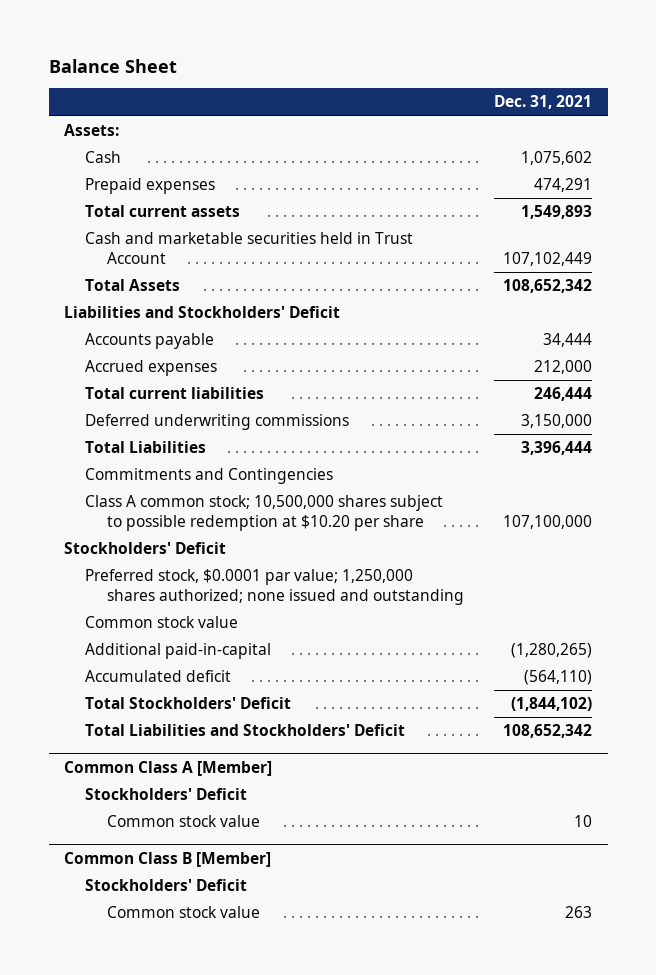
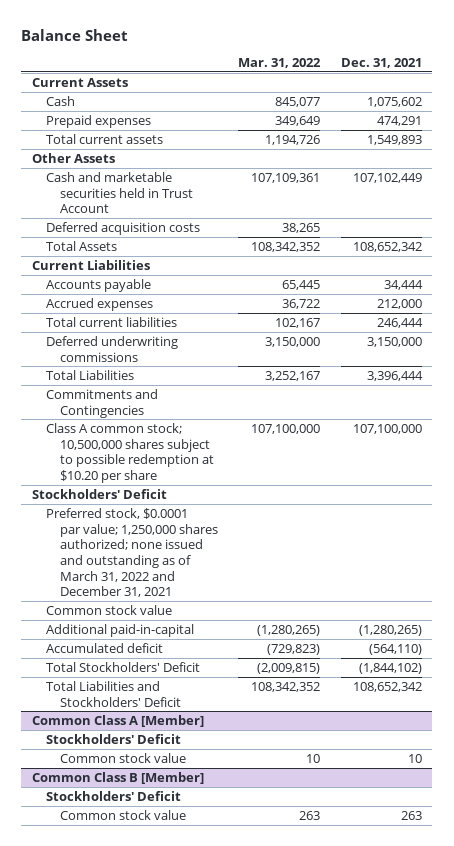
- | Dec. 31, 2021
+ | Mar. 31, 2022 | Dec. 31, 2021
- Assets:
+ Current Assets
+ Other Assets
+ Deferred acquisition costs | 38,265 |
- Liabilities and Stockholders' Deficit
+ Current Liabilities
- Preferred stock, $0.0001 par value; 1,250,000 shares authorized; none issued and outstanding
+ Preferred stock, $0.0001 par value; 1,250,000 shares authorized; none issued and outstanding as of March 31, 2022 and December 31, 2021

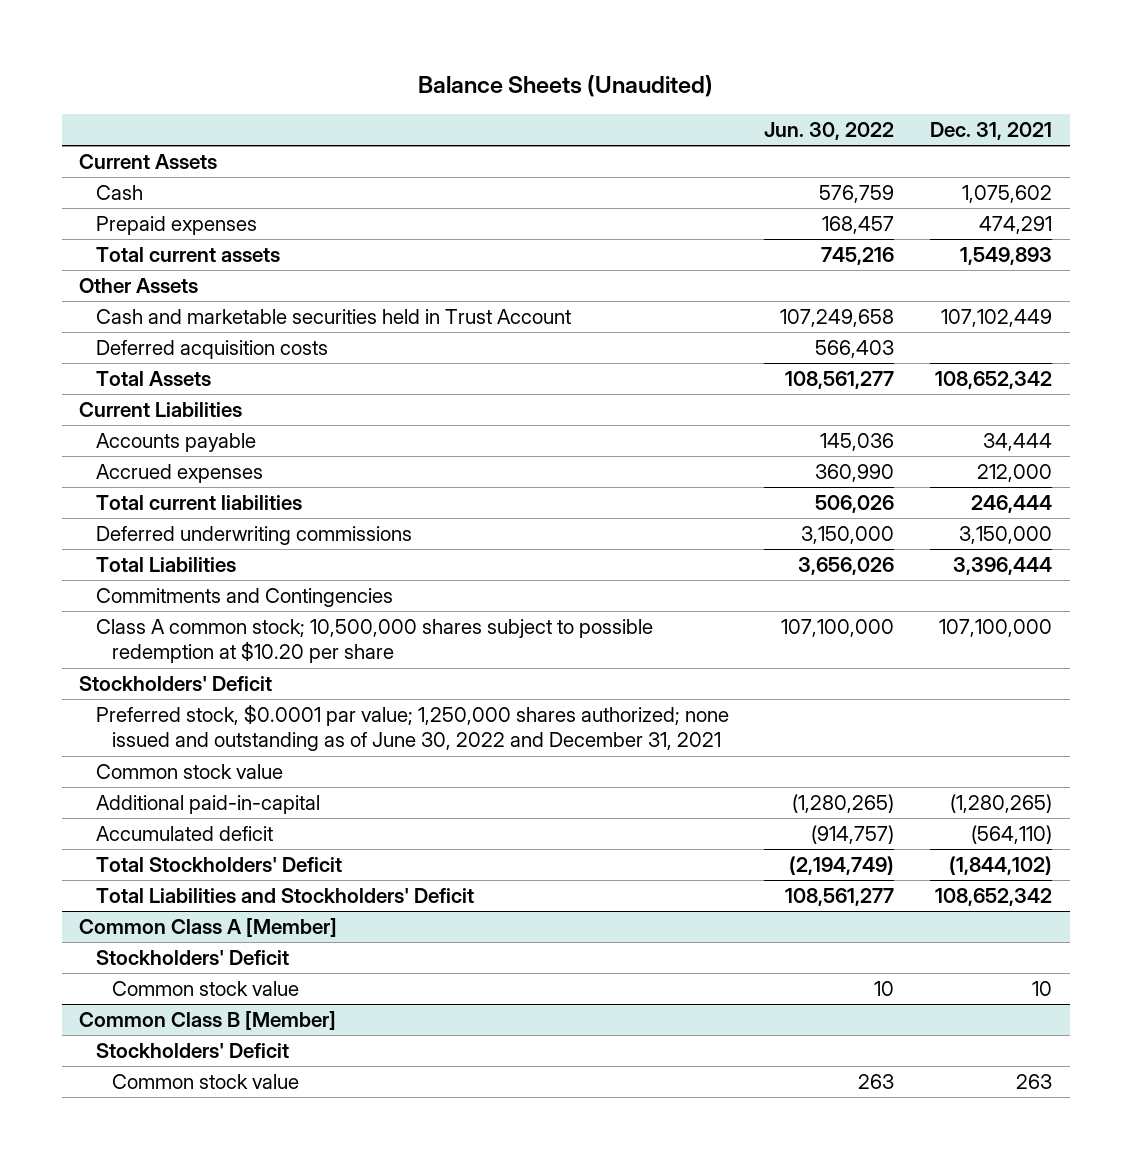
- Balance Sheet
+ Balance Sheets (Unaudited)
- | Mar. 31, 2022 | Dec. 31, 2021
+ | Jun. 30, 2022 | Dec. 31, 2021
- Preferred stock, $0.0001 par value; 1,250,000 shares authorized; none issued and outstanding as of March 31, 2022 and December 31, 2021
+ Preferred stock, $0.0001 par value; 1,250,000 shares authorized; none issued and outstanding as of June 30, 2022 and December 31, 2021

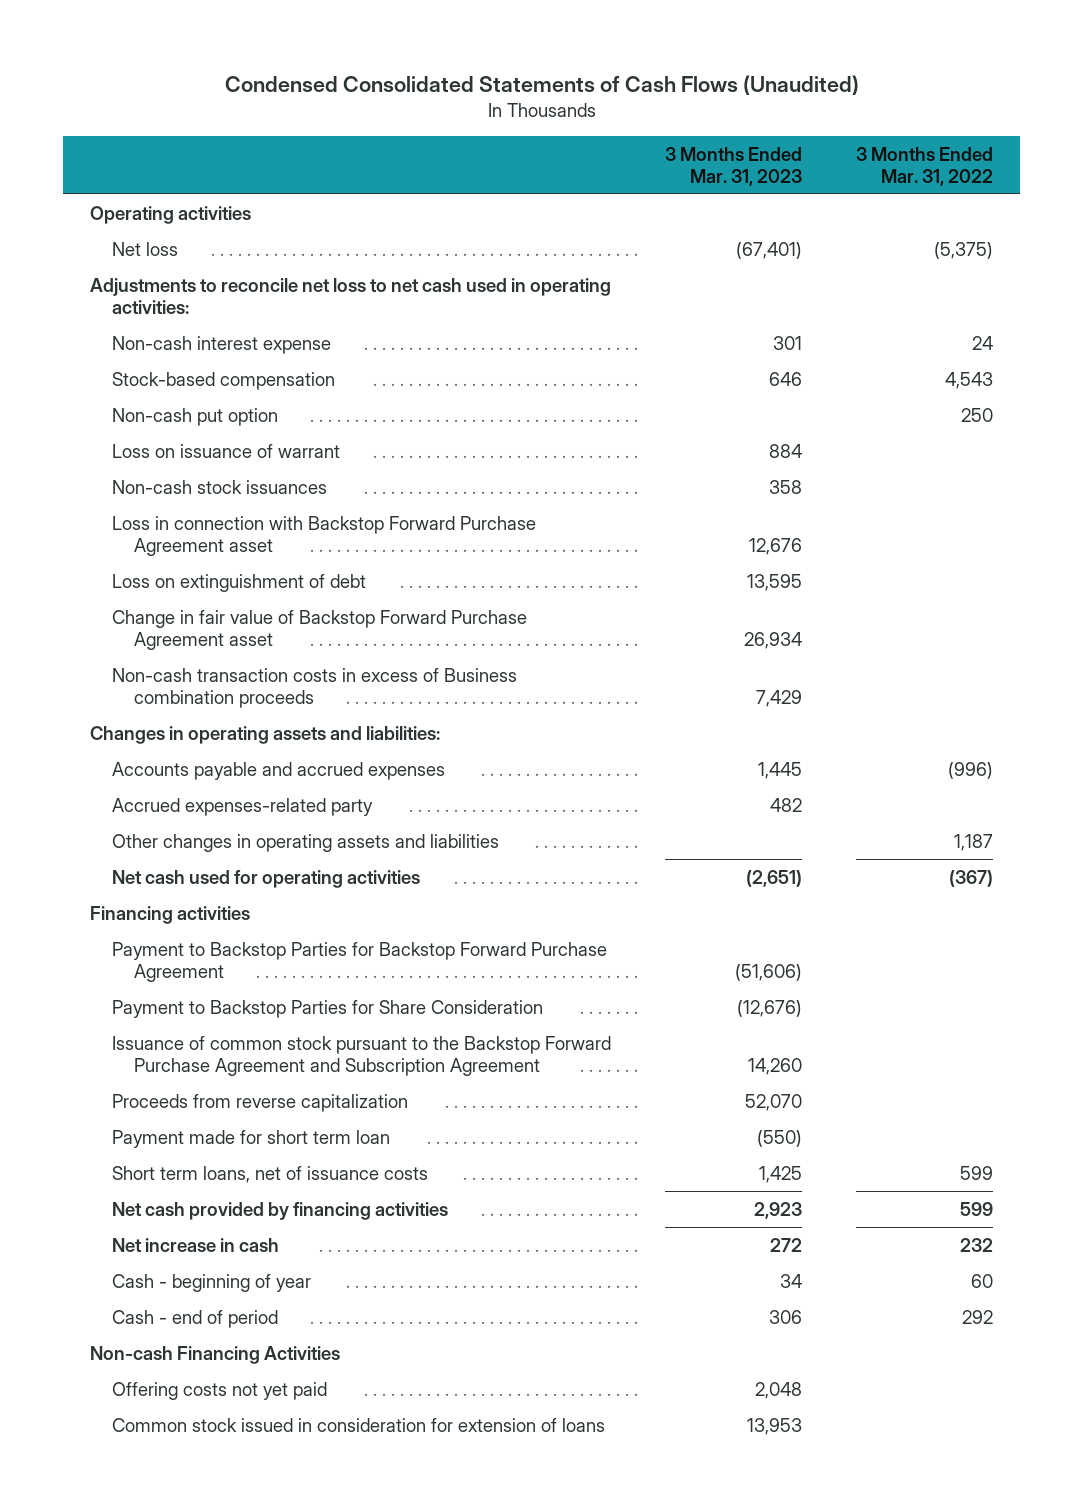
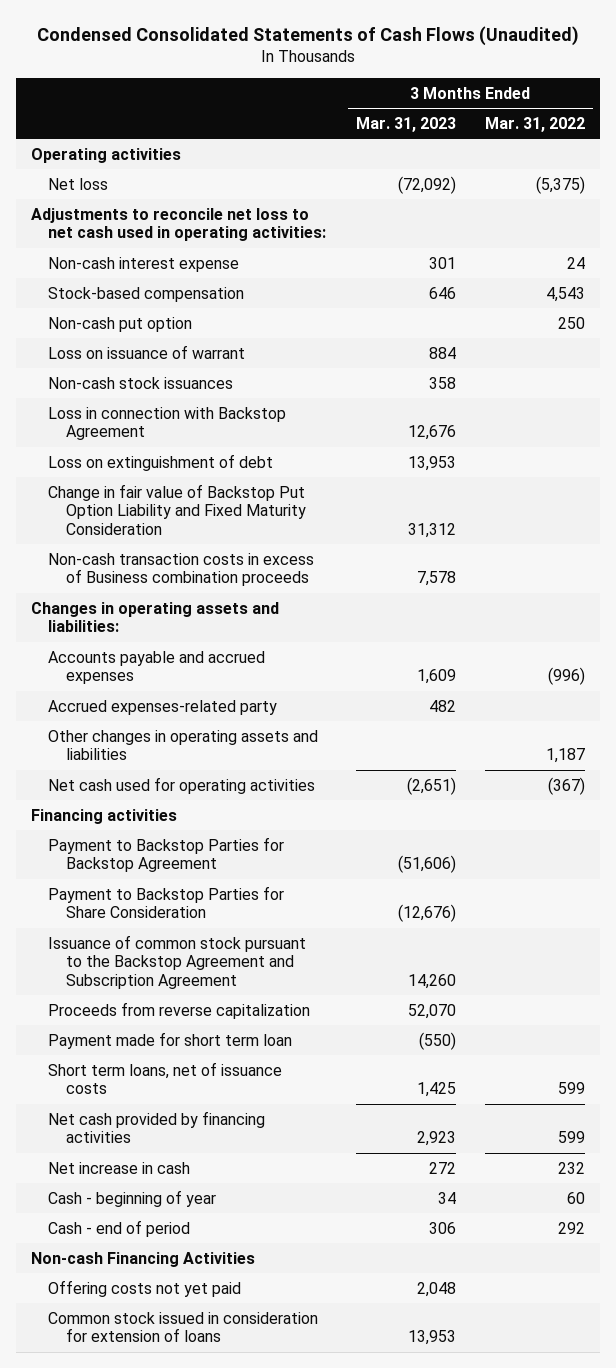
- Net loss | (67,401) | (5,375)
+ Net loss | (72,092) | (5,375)
- Loss in connection with Backstop Forward Purchase Agreement asset | 12,676 |
- Loss on extinguishment of debt | 13,595 |
- Change in fair value of Backstop Forward Purchase Agreement asset | 26,934 |
- Non-cash transaction costs in excess of Business combination proceeds | 7,429 |
+ Loss in connection with Backstop Agreement | 12,676 |
+ Loss on extinguishment of debt | 13,953 |
+ Change in fair value of Backstop Put Option Liability and Fixed Maturity Consideration | 31,312 |
+ Non-cash transaction costs in excess of Business combination proceeds | 7,578 |
- Accounts payable and accrued expenses | 1,445 | (996)
+ Accounts payable and accrued expenses | 1,609 | (996)
- Payment to Backstop Parties for Backstop Forward Purchase Agreement | (51,606) |
+ Payment to Backstop Parties for Backstop Agreement | (51,606) |
- Issuance of common stock pursuant to the Backstop Forward Purchase Agreement and Subscription Agreement | 14,260 |
+ Issuance of common stock pursuant to the Backstop Agreement and Subscription Agreement | 14,260 |

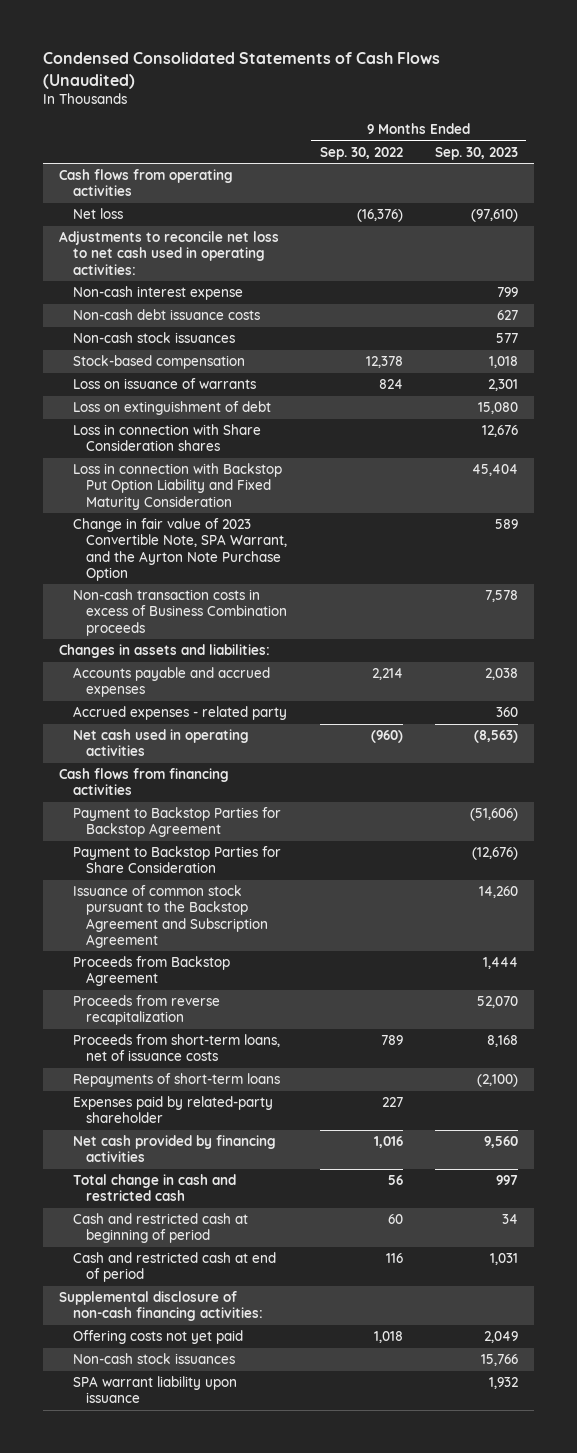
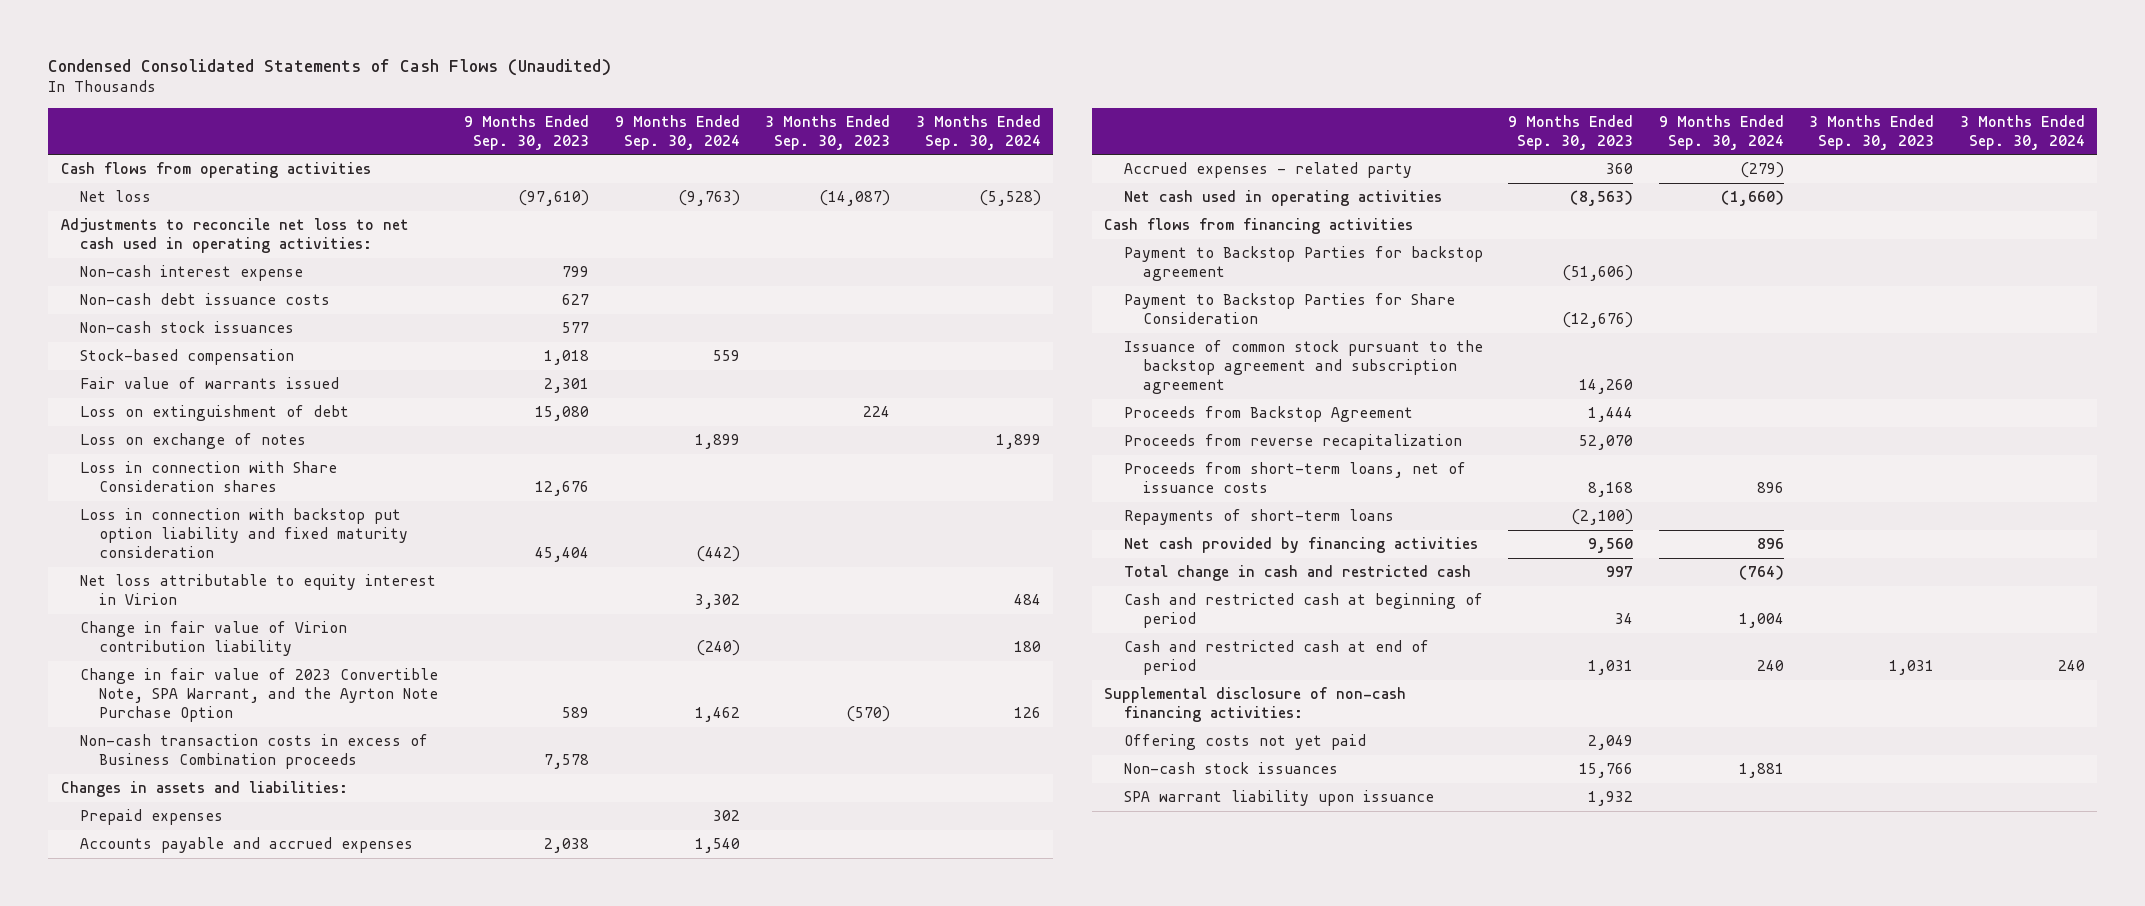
- | 9 Months Ended Sep. 30, 2022 | 9 Months Ended Sep. 30, 2023
+ | 9 Months Ended Sep. 30, 2023 | 9 Months Ended Sep. 30, 2024 | 3 Months Ended Sep. 30, 2023 | 3 Months Ended Sep. 30, 2024
- Loss on issuance of warrants | 824 | 2,301
+ Fair value of warrants issued | 2,301 | | |
+ Loss on exchange of notes | | 1,899 | | 1,899
- Loss in connection with Backstop Put Option Liability and Fixed Maturity Consideration | | 45,404
+ Loss in connection with backstop put option liability and fixed maturity consideration | 45,404 | (442) | |
+ Net loss attributable to equity interest in Virion | | 3,302 | | 484
+ Change in fair value of Virion contribution liability | | (240) | | 180
+ Prepaid expenses | | 302 | |
- Payment to Backstop Parties for Backstop Agreement | | (51,606)
+ Payment to Backstop Parties for backstop agreement | (51,606) | | |
- Issuance of common stock pursuant to the Backstop Agreement and Subscription Agreement | | 14,260
+ Issuance of common stock pursuant to the backstop agreement and subscription agreement | 14,260 | | |
- Expenses paid by related-party shareholder | 227 |

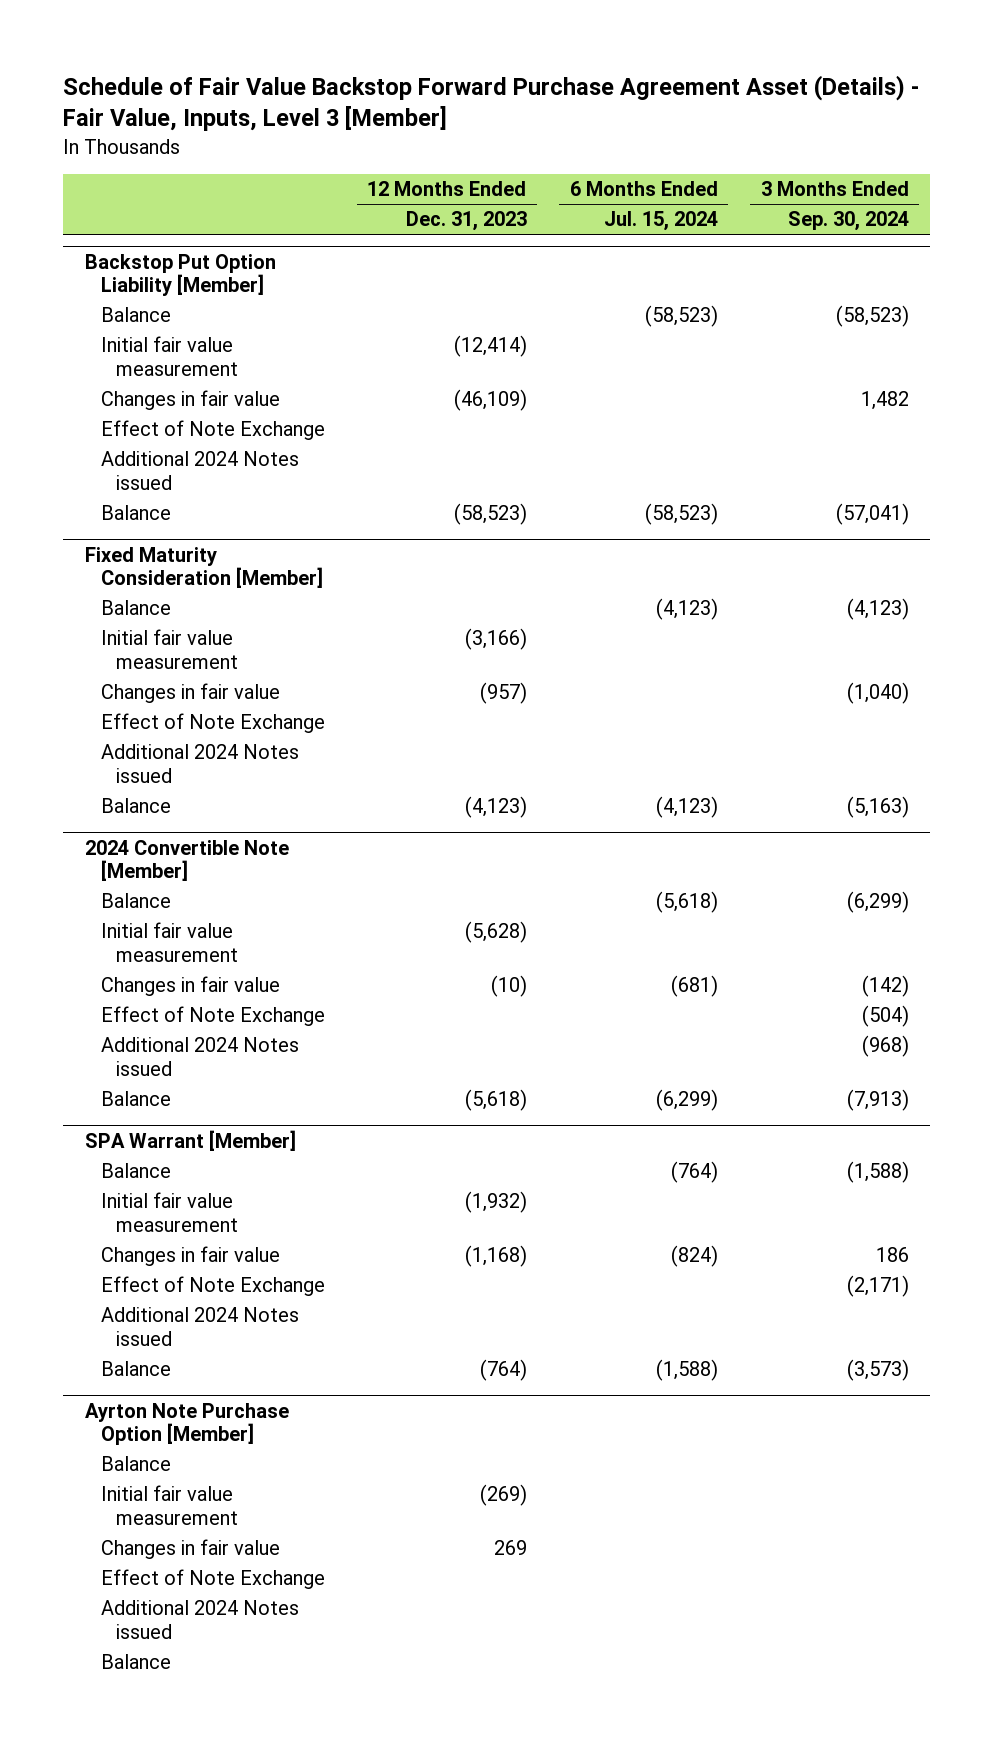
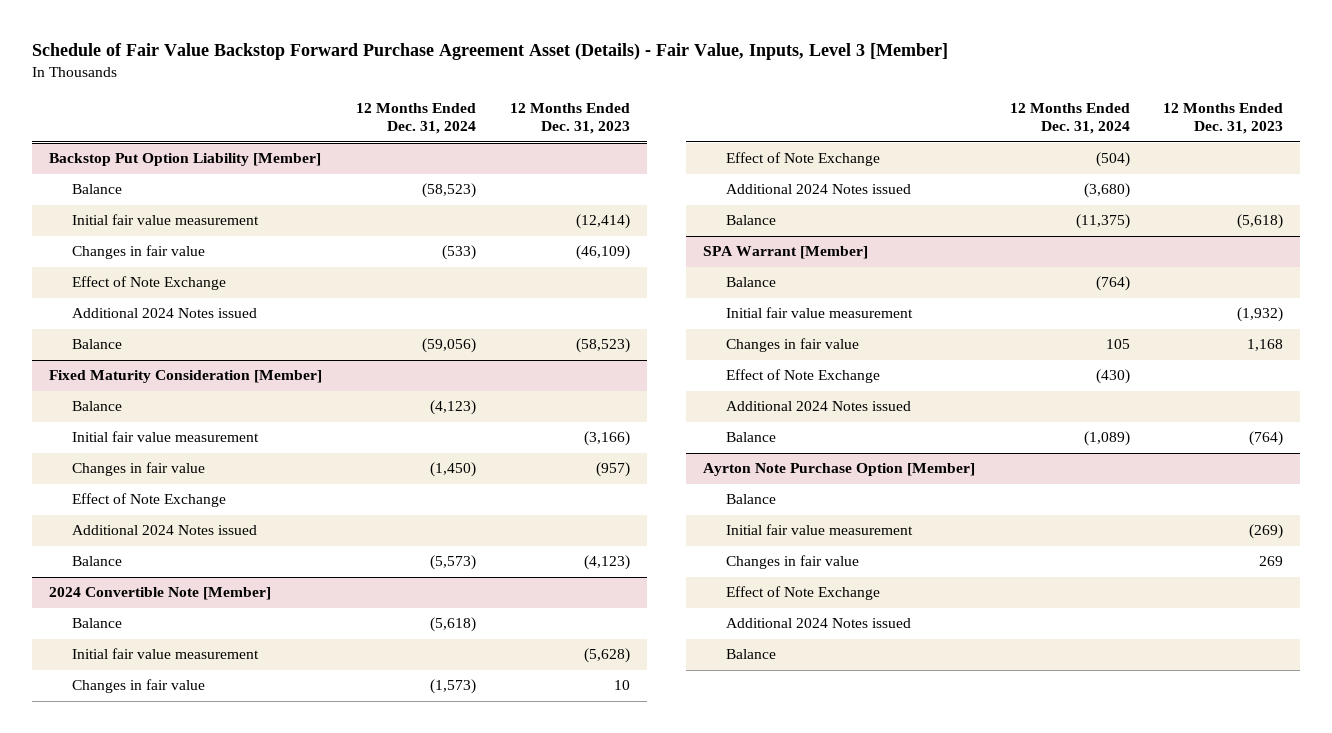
- | 12 Months Ended Dec. 31, 2023 | 6 Months Ended Jul. 15, 2024 | 3 Months Ended Sep. 30, 2024
+ | 12 Months Ended Dec. 31, 2024 | 12 Months Ended Dec. 31, 2023
@ 2024 Convertible Note [Member]
- Changes in fair value | (10) | (681) | (142)
+ Changes in fair value | (1,573) | 10
@ SPA Warrant [Member]
- Changes in fair value | (1,168) | (824) | 186
+ Changes in fair value | 105 | 1,168

